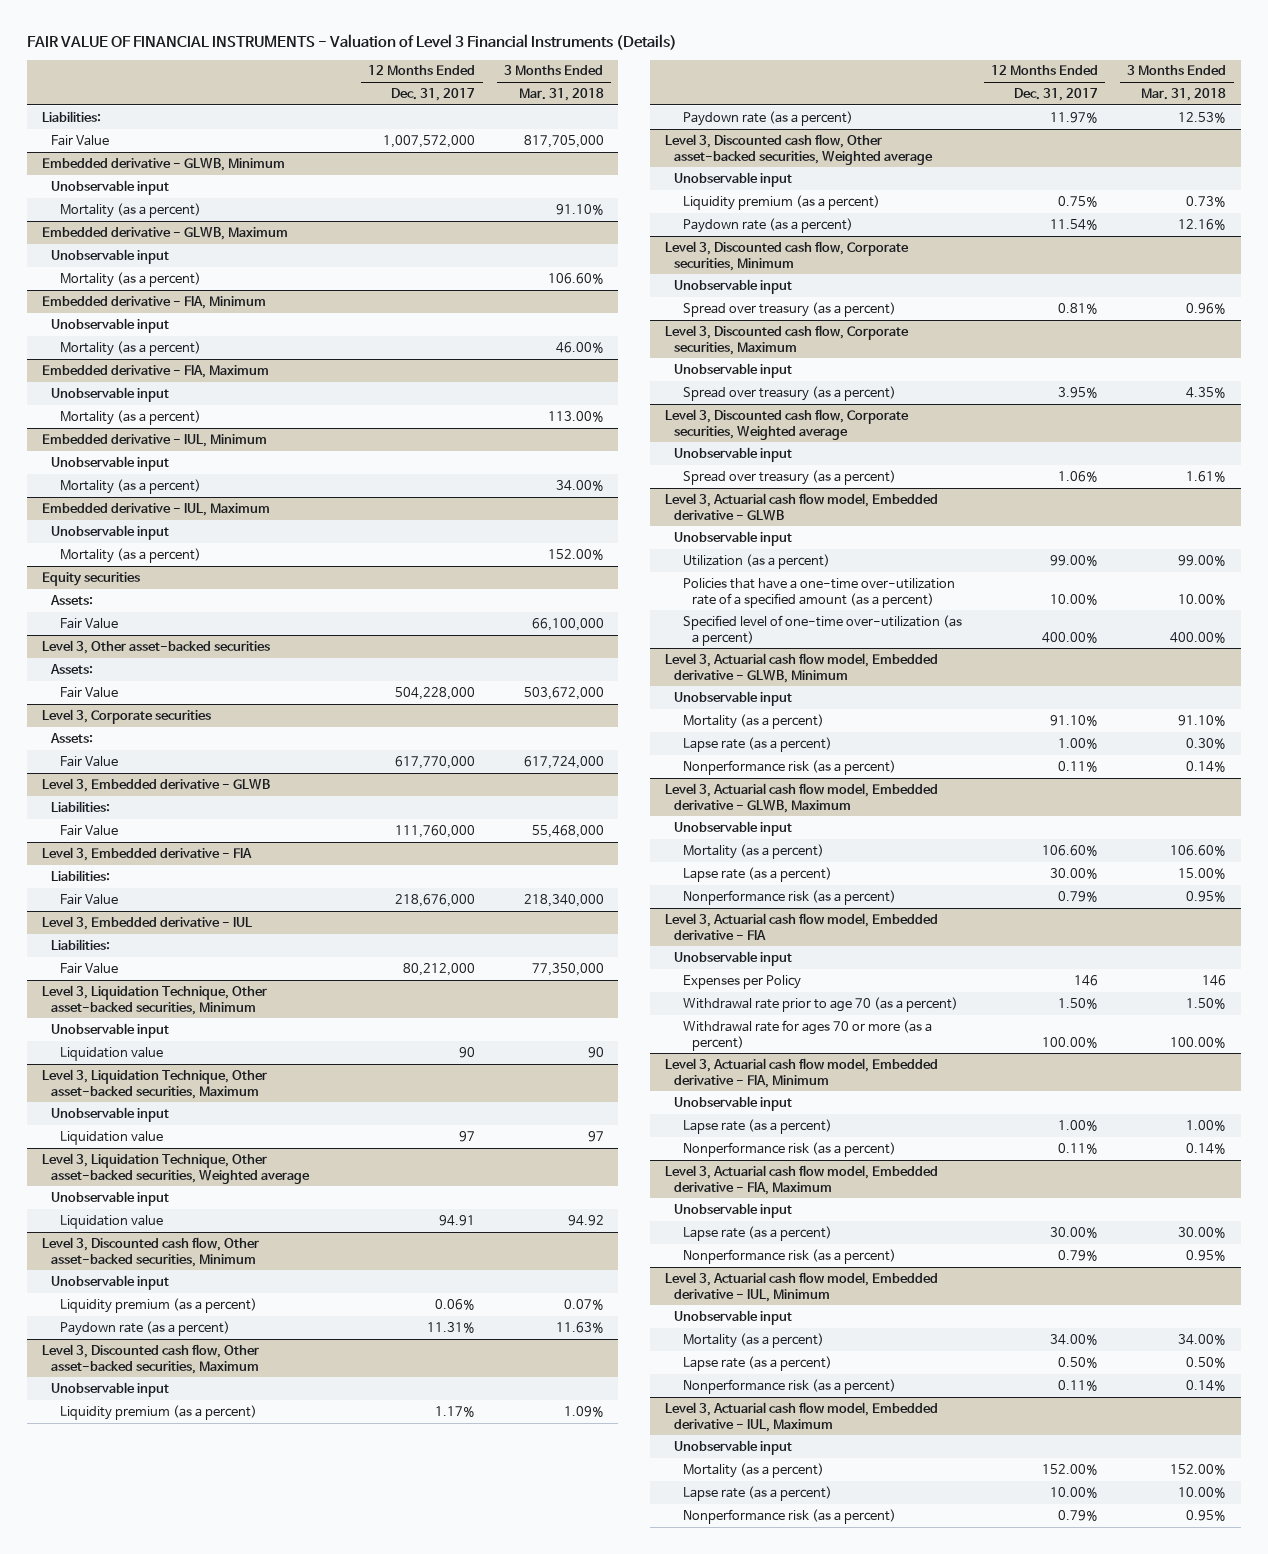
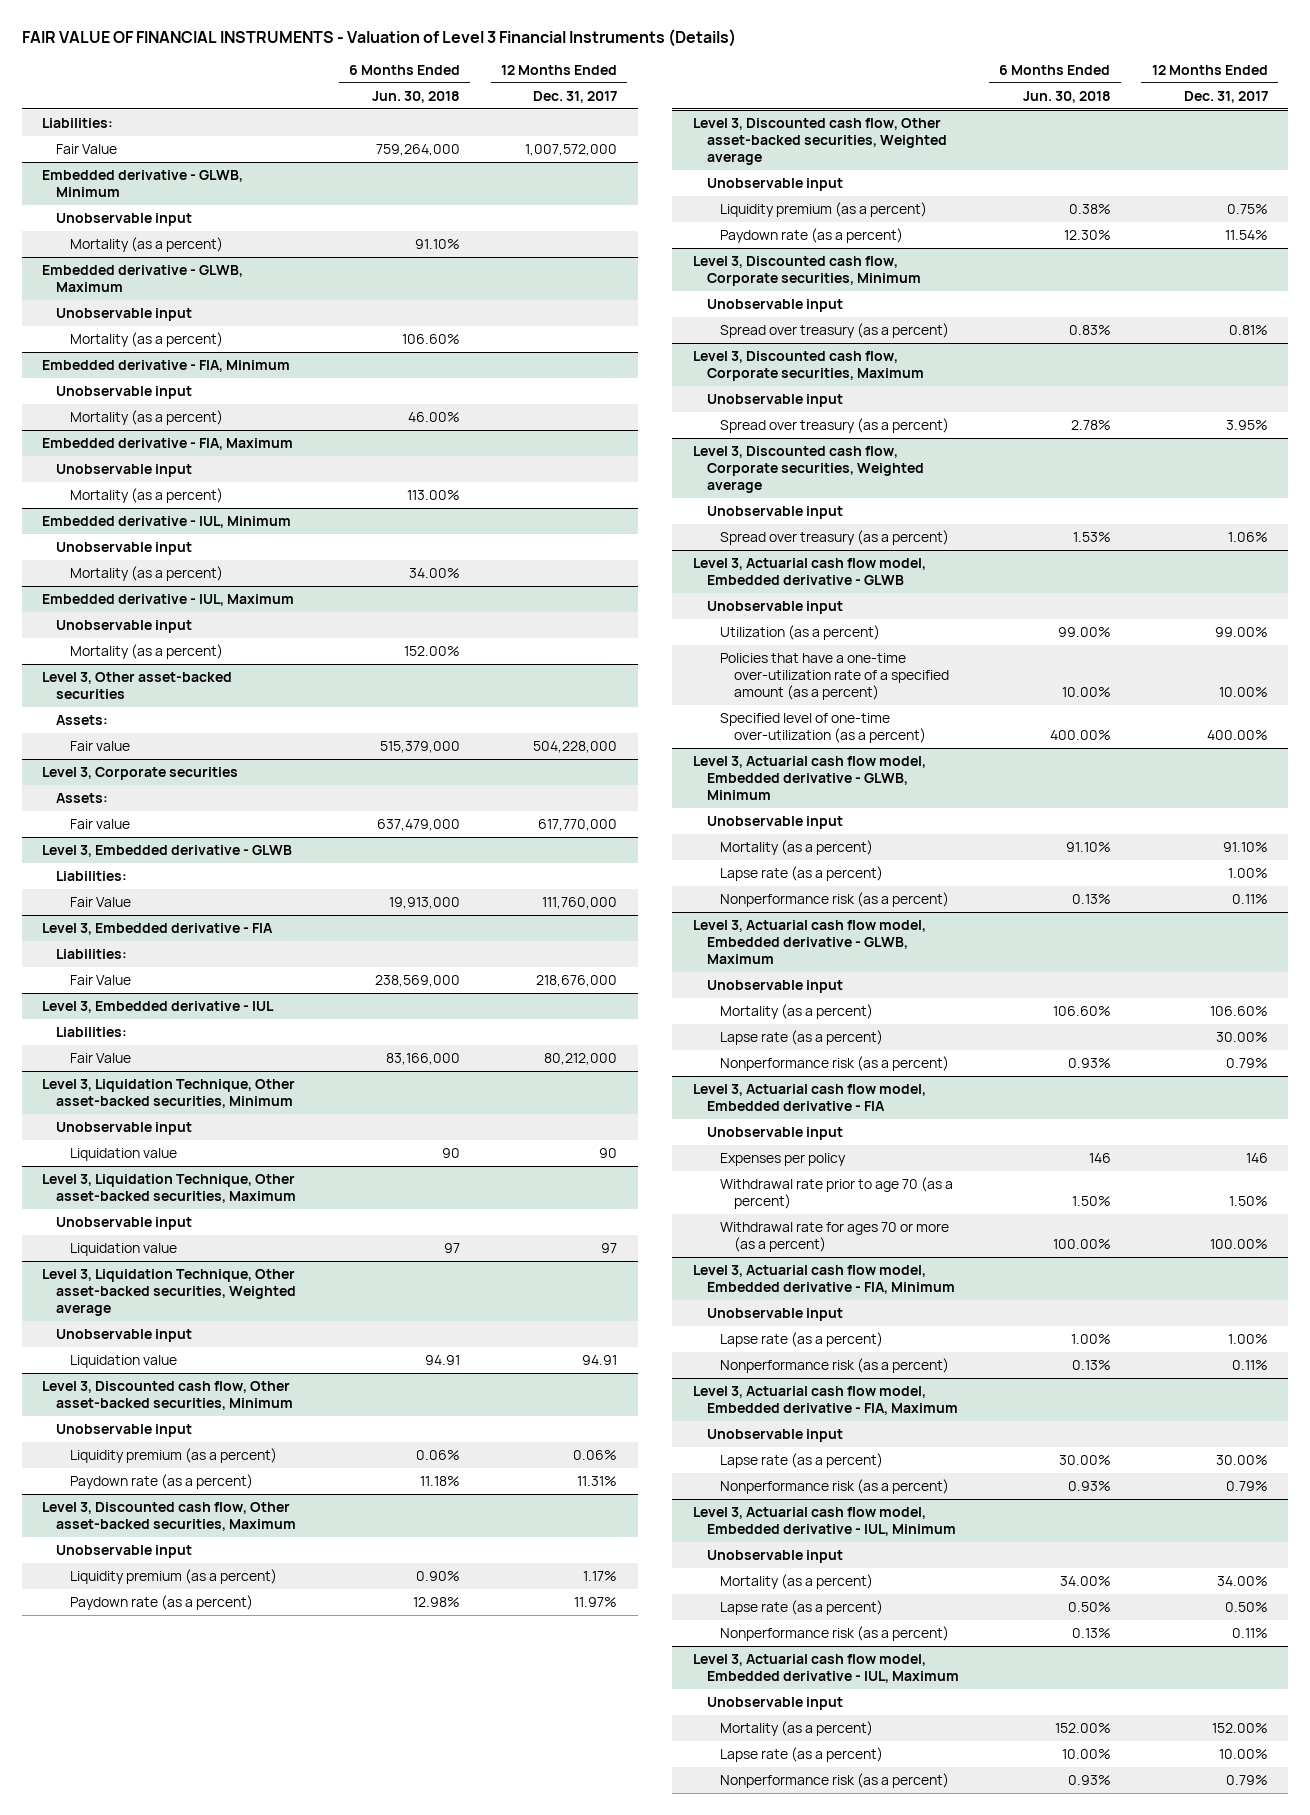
- | 12 Months Ended Dec. 31, 2017 | 3 Months Ended Mar. 31, 2018
+ | 6 Months Ended Jun. 30, 2018 | 12 Months Ended Dec. 31, 2017
- Equity securities
- Assets:
- Fair Value | | 66,100,000
@ Level 3, Other asset-backed securities
- Fair Value | 504,228,000 | 503,672,000
+ Fair value | 515,379,000 | 504,228,000
@ Level 3, Corporate securities
- Fair Value | 617,770,000 | 617,724,000
+ Fair value | 637,479,000 | 617,770,000
@ Level 3, Actuarial cash flow model, Embedded derivative - FIA
- Expenses per Policy | 146 | 146
+ Expenses per policy | 146 | 146

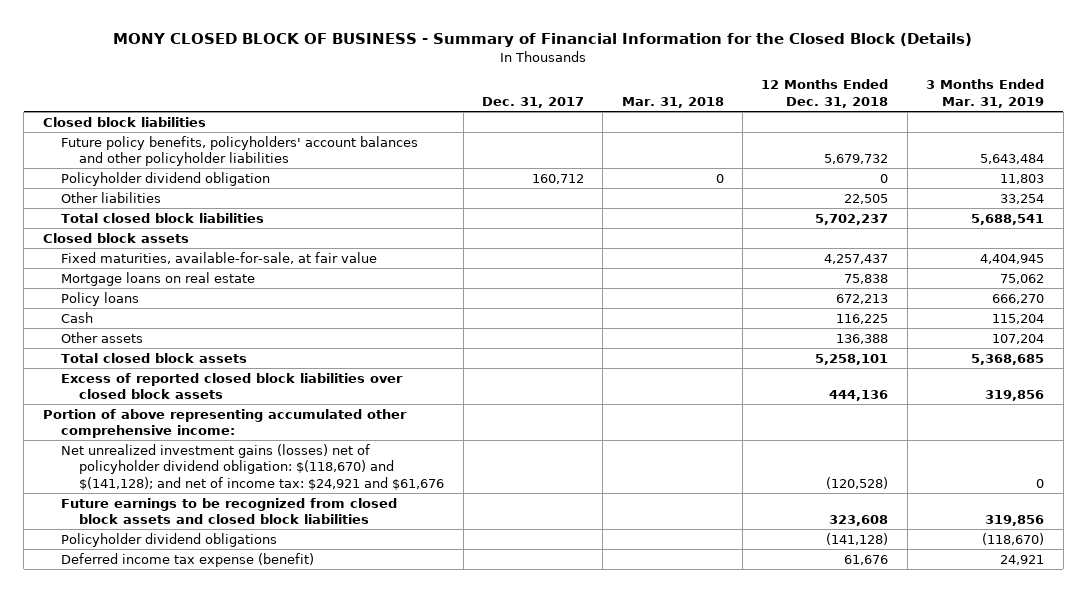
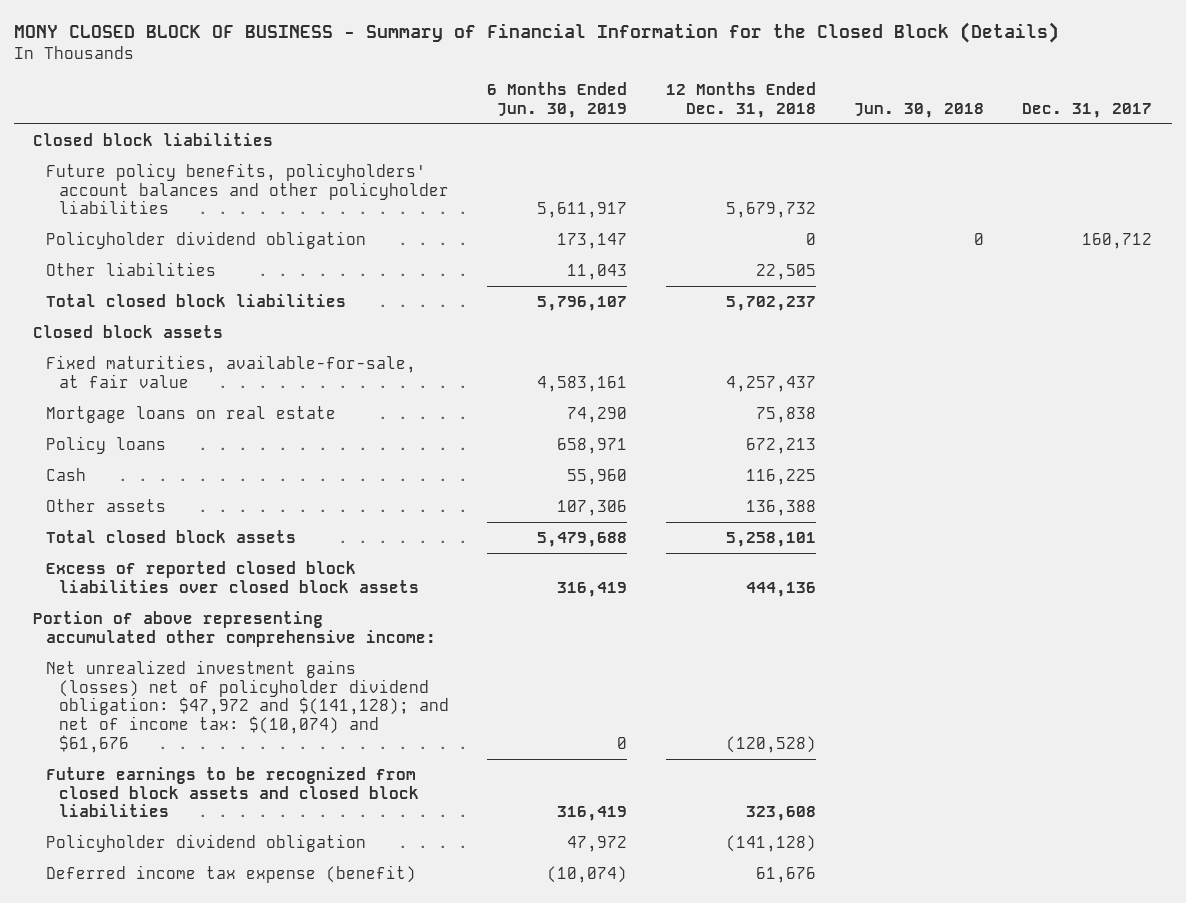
- | Dec. 31, 2017 | Mar. 31, 2018 | 12 Months Ended Dec. 31, 2018 | 3 Months Ended Mar. 31, 2019
+ | 6 Months Ended Jun. 30, 2019 | 12 Months Ended Dec. 31, 2018 | Jun. 30, 2018 | Dec. 31, 2017
- Net unrealized investment gains (losses) net of policyholder dividend obligation: $(118,670) and $(141,128); and net of income tax: $24,921 and $61,676 | | | (120,528) | 0
+ Net unrealized investment gains (losses) net of policyholder dividend obligation: $47,972 and $(141,128); and net of income tax: $(10,074) and $61,676 | 0 | (120,528) | |
- Policyholder dividend obligations | | | (141,128) | (118,670)
+ Policyholder dividend obligation | 47,972 | (141,128) | |

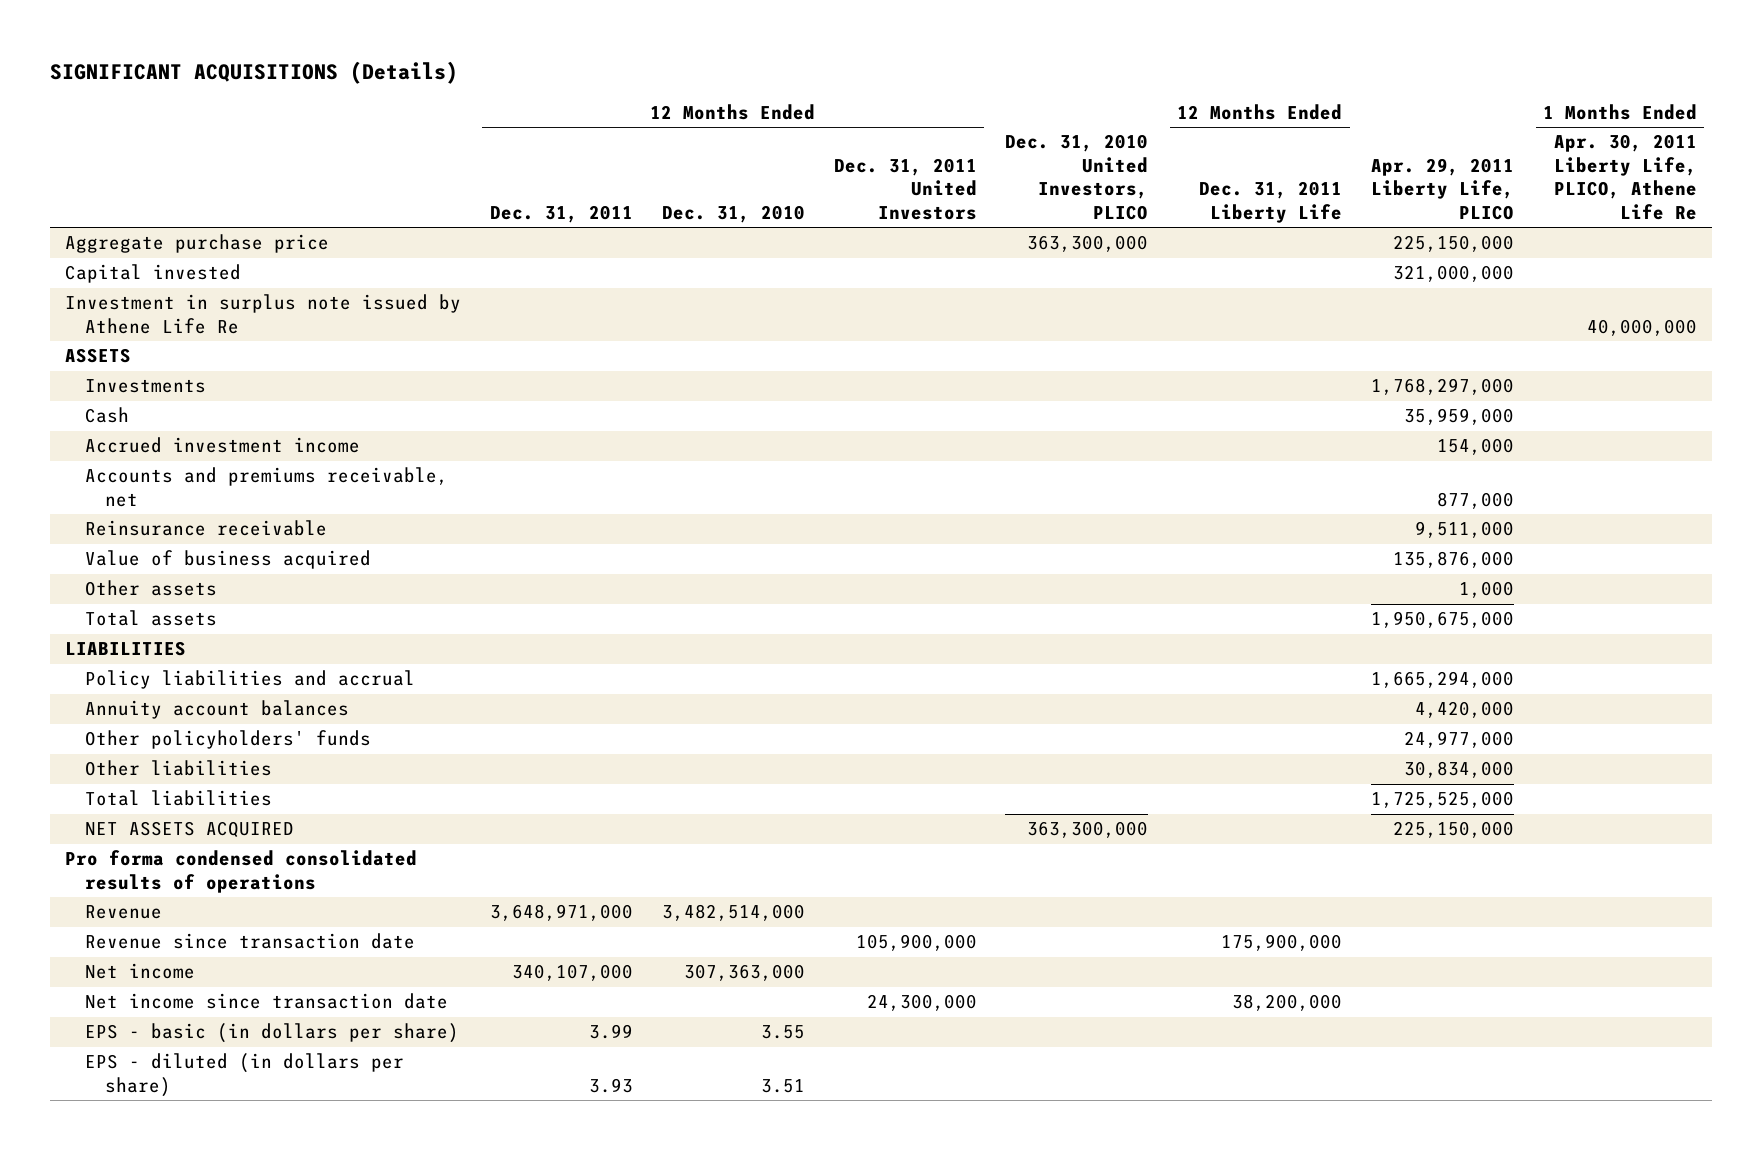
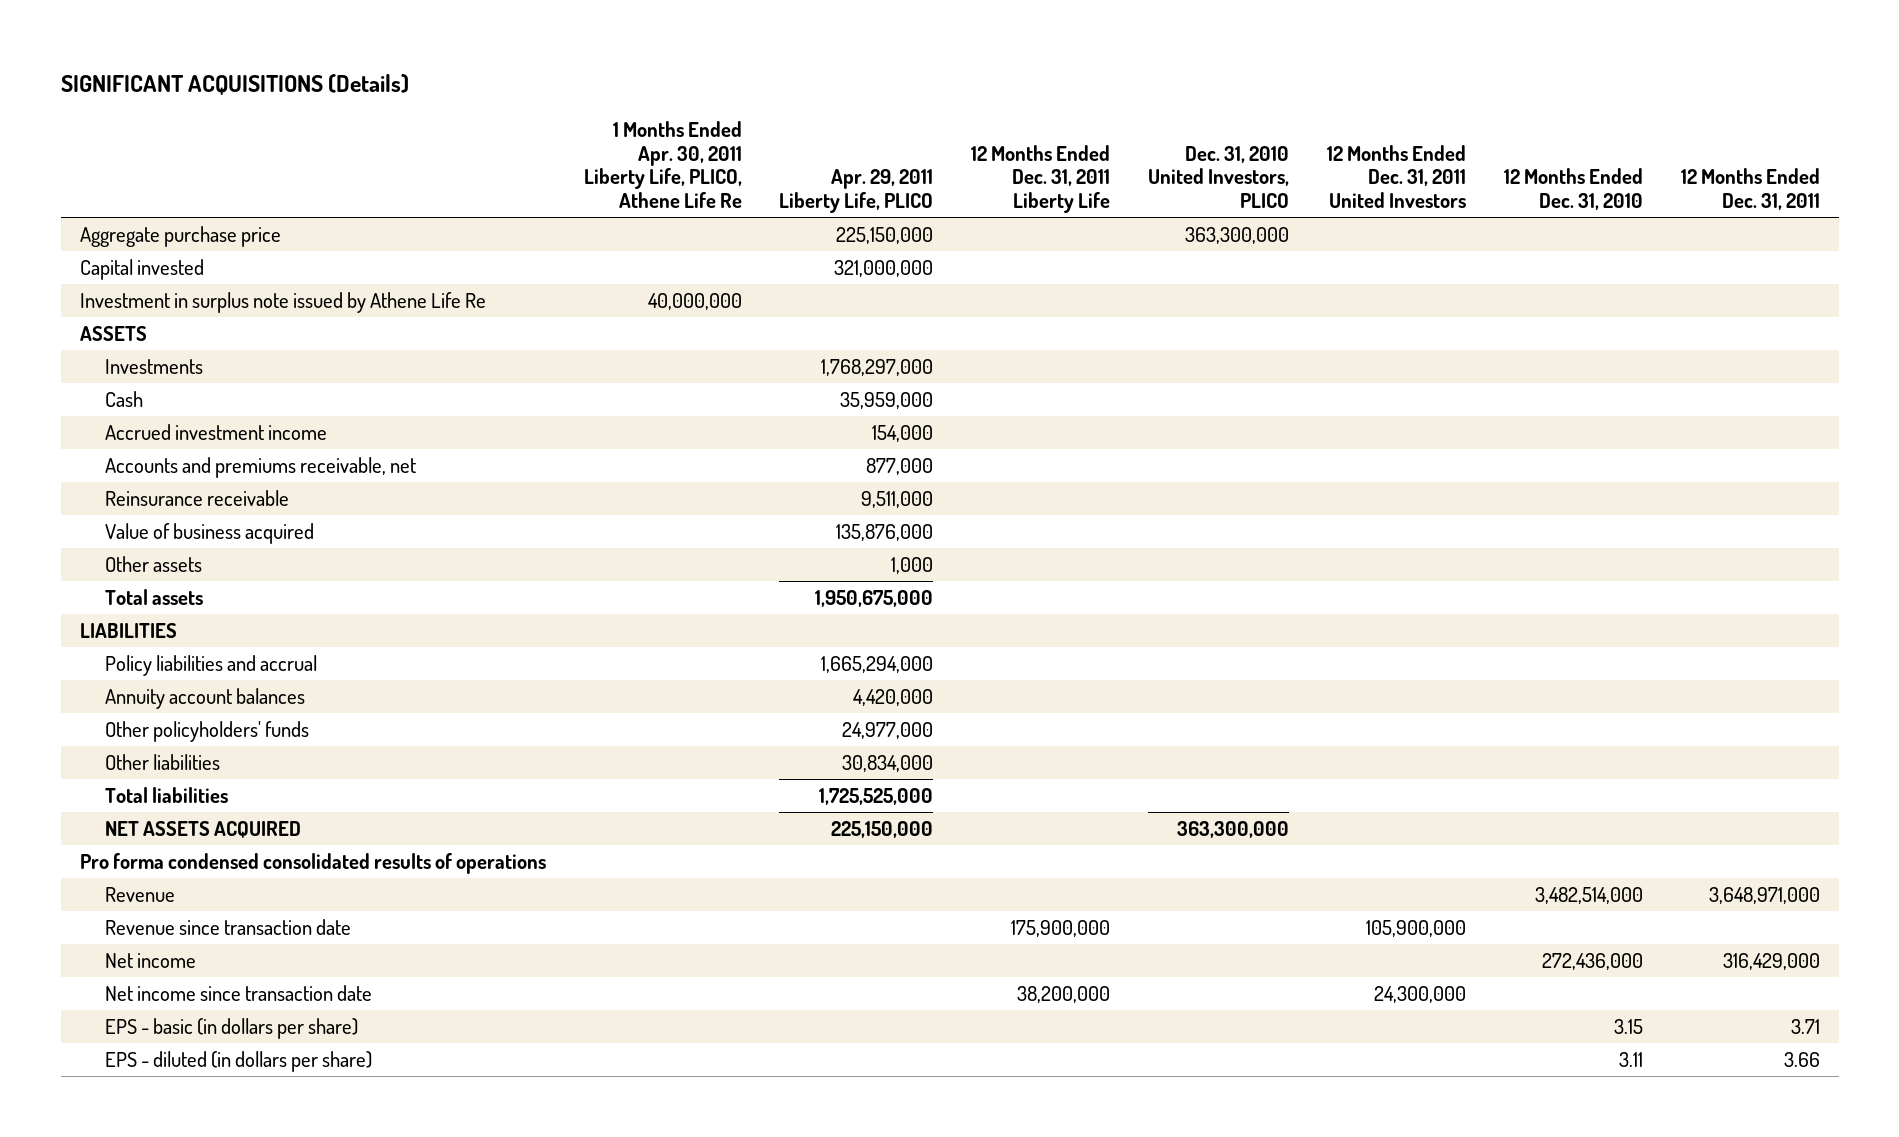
- | 12 Months Ended Dec. 31, 2011 | 12 Months Ended Dec. 31, 2010 | 12 Months Ended Dec. 31, 2011 United Investors | Dec. 31, 2010 United Investors, PLICO | 12 Months Ended Dec. 31, 2011 Liberty Life | Apr. 29, 2011 Liberty Life, PLICO | 1 Months Ended Apr. 30, 2011 Liberty Life, PLICO, Athene Life Re
+ | 1 Months Ended Apr. 30, 2011 Liberty Life, PLICO, Athene Life Re | Apr. 29, 2011 Liberty Life, PLICO | 12 Months Ended Dec. 31, 2011 Liberty Life | Dec. 31, 2010 United Investors, PLICO | 12 Months Ended Dec. 31, 2011 United Investors | 12 Months Ended Dec. 31, 2010 | 12 Months Ended Dec. 31, 2011
- Net income | 340,107,000 | 307,363,000 | | | | |
+ Net income | | | | | | 272,436,000 | 316,429,000
- EPS - basic (in dollars per share) | 3.99 | 3.55 | | | | |
- EPS - diluted (in dollars per share) | 3.93 | 3.51 | | | | |
+ EPS - basic (in dollars per share) | | | | | | 3.15 | 3.71
+ EPS - diluted (in dollars per share) | | | | | | 3.11 | 3.66

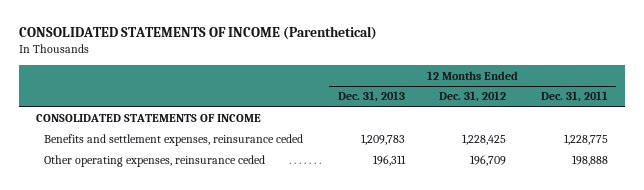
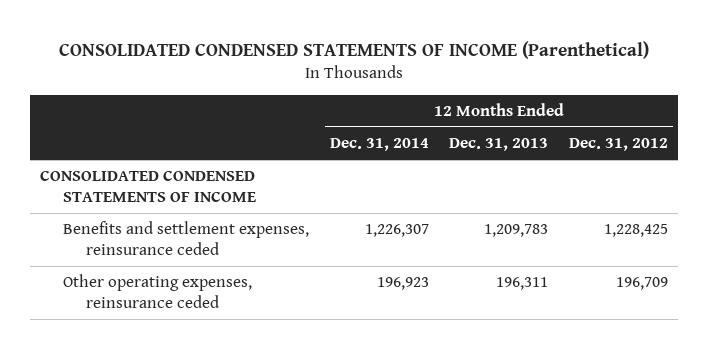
- CONSOLIDATED STATEMENTS OF INCOME (Parenthetical)
+ CONSOLIDATED CONDENSED STATEMENTS OF INCOME (Parenthetical)
- | 12 Months Ended Dec. 31, 2013 | 12 Months Ended Dec. 31, 2012 | 12 Months Ended Dec. 31, 2011
+ | 12 Months Ended Dec. 31, 2014 | 12 Months Ended Dec. 31, 2013 | 12 Months Ended Dec. 31, 2012
- CONSOLIDATED STATEMENTS OF INCOME
+ CONSOLIDATED CONDENSED STATEMENTS OF INCOME

